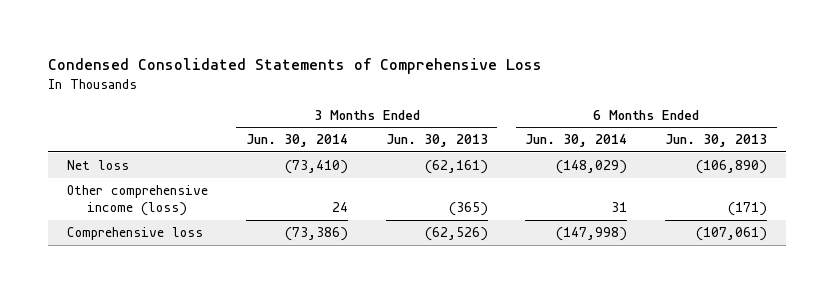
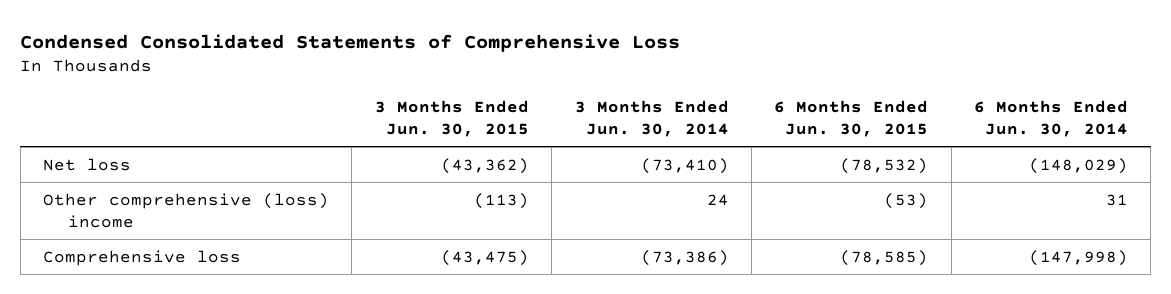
- | 3 Months Ended Jun. 30, 2014 | 3 Months Ended Jun. 30, 2013 | 6 Months Ended Jun. 30, 2014 | 6 Months Ended Jun. 30, 2013
+ | 3 Months Ended Jun. 30, 2015 | 3 Months Ended Jun. 30, 2014 | 6 Months Ended Jun. 30, 2015 | 6 Months Ended Jun. 30, 2014
- Other comprehensive income (loss) | 24 | (365) | 31 | (171)
+ Other comprehensive (loss) income | (113) | 24 | (53) | 31

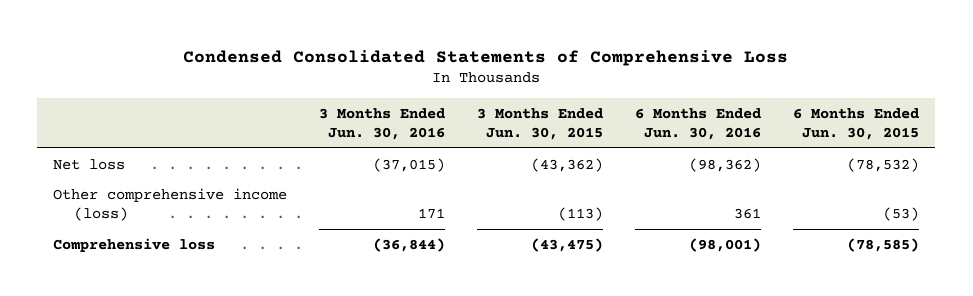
- | 3 Months Ended Jun. 30, 2015 | 3 Months Ended Jun. 30, 2014 | 6 Months Ended Jun. 30, 2015 | 6 Months Ended Jun. 30, 2014
+ | 3 Months Ended Jun. 30, 2016 | 3 Months Ended Jun. 30, 2015 | 6 Months Ended Jun. 30, 2016 | 6 Months Ended Jun. 30, 2015
- Other comprehensive (loss) income | (113) | 24 | (53) | 31
+ Other comprehensive income (loss) | 171 | (113) | 361 | (53)

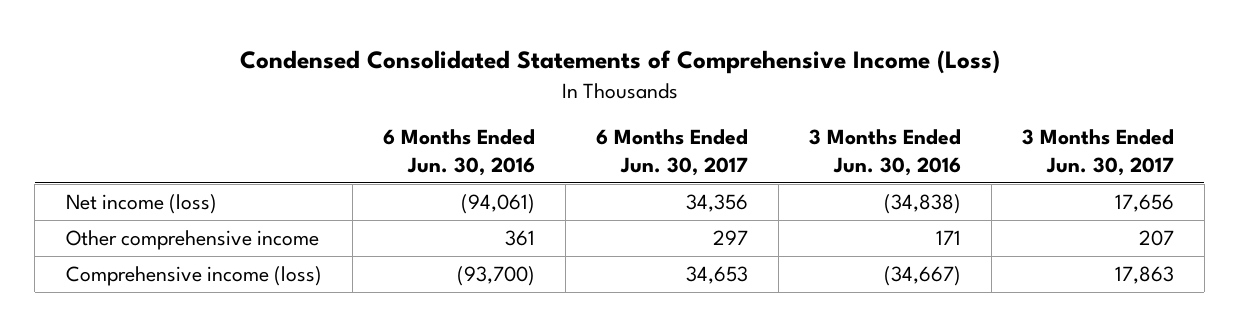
- Condensed Consolidated Statements of Comprehensive Loss
+ Condensed Consolidated Statements of Comprehensive Income (Loss)
- | 3 Months Ended Jun. 30, 2016 | 3 Months Ended Jun. 30, 2015 | 6 Months Ended Jun. 30, 2016 | 6 Months Ended Jun. 30, 2015
+ | 6 Months Ended Jun. 30, 2016 | 6 Months Ended Jun. 30, 2017 | 3 Months Ended Jun. 30, 2016 | 3 Months Ended Jun. 30, 2017
- Net loss | (37,015) | (43,362) | (98,362) | (78,532)
- Other comprehensive income (loss) | 171 | (113) | 361 | (53)
- Comprehensive loss | (36,844) | (43,475) | (98,001) | (78,585)
+ Net income (loss) | (94,061) | 34,356 | (34,838) | 17,656
+ Other comprehensive income | 361 | 297 | 171 | 207
+ Comprehensive income (loss) | (93,700) | 34,653 | (34,667) | 17,863

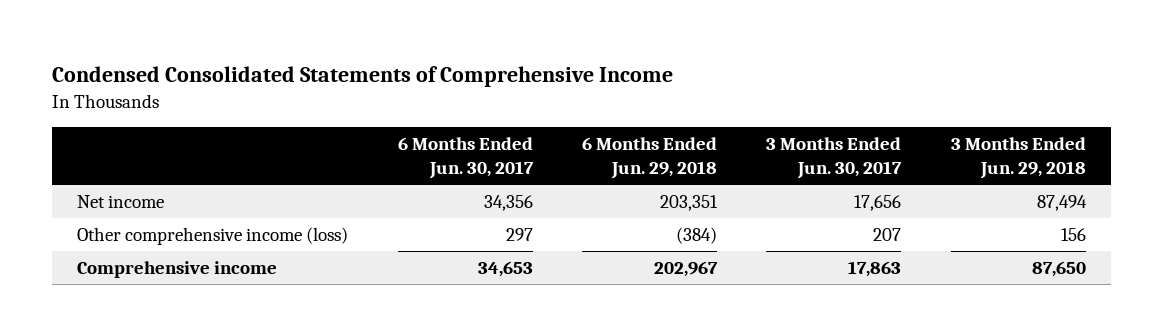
- Condensed Consolidated Statements of Comprehensive Income (Loss)
+ Condensed Consolidated Statements of Comprehensive Income
- | 6 Months Ended Jun. 30, 2016 | 6 Months Ended Jun. 30, 2017 | 3 Months Ended Jun. 30, 2016 | 3 Months Ended Jun. 30, 2017
+ | 6 Months Ended Jun. 30, 2017 | 6 Months Ended Jun. 29, 2018 | 3 Months Ended Jun. 30, 2017 | 3 Months Ended Jun. 29, 2018
- Net income (loss) | (94,061) | 34,356 | (34,838) | 17,656
- Other comprehensive income | 361 | 297 | 171 | 207
- Comprehensive income (loss) | (93,700) | 34,653 | (34,667) | 17,863
+ Net income | 34,356 | 203,351 | 17,656 | 87,494
+ Other comprehensive income (loss) | 297 | (384) | 207 | 156
+ Comprehensive income | 34,653 | 202,967 | 17,863 | 87,650

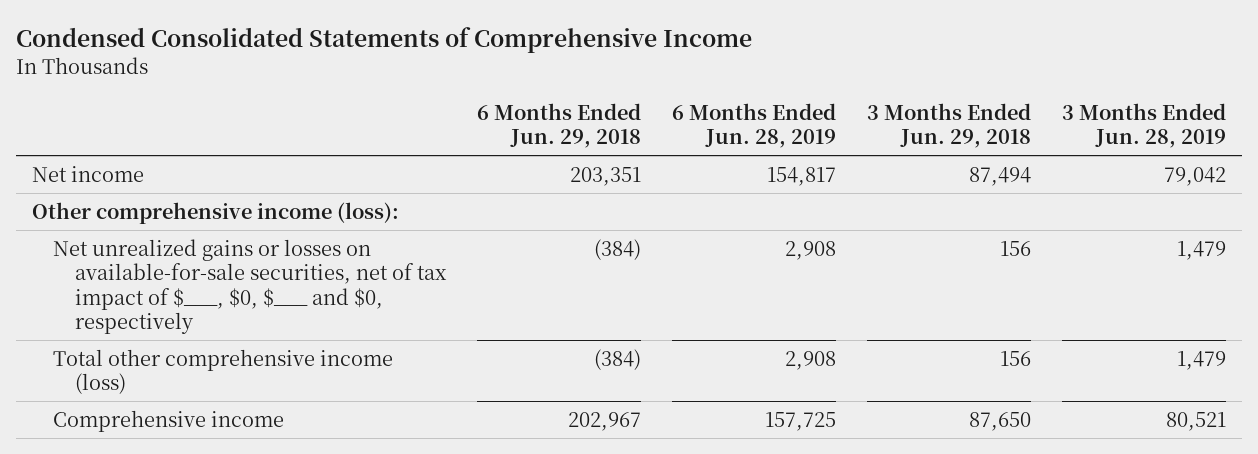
- | 6 Months Ended Jun. 30, 2017 | 6 Months Ended Jun. 29, 2018 | 3 Months Ended Jun. 30, 2017 | 3 Months Ended Jun. 29, 2018
+ | 6 Months Ended Jun. 29, 2018 | 6 Months Ended Jun. 28, 2019 | 3 Months Ended Jun. 29, 2018 | 3 Months Ended Jun. 28, 2019
- Other comprehensive income (loss) | 297 | (384) | 207 | 156
+ Other comprehensive income (loss):
+ Net unrealized gains or losses on available-for-sale securities, net of tax impact of $___, $0, $___ and $0, respectively | (384) | 2,908 | 156 | 1,479
+ Total other comprehensive income (loss) | (384) | 2,908 | 156 | 1,479

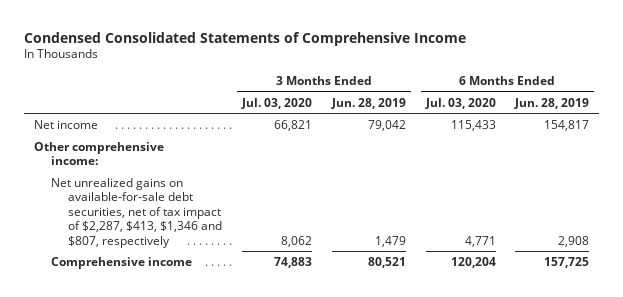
- | 6 Months Ended Jun. 29, 2018 | 6 Months Ended Jun. 28, 2019 | 3 Months Ended Jun. 29, 2018 | 3 Months Ended Jun. 28, 2019
+ | 3 Months Ended Jul. 03, 2020 | 3 Months Ended Jun. 28, 2019 | 6 Months Ended Jul. 03, 2020 | 6 Months Ended Jun. 28, 2019
- Other comprehensive income (loss):
- Net unrealized gains or losses on available-for-sale securities, net of tax impact of $___, $0, $___ and $0, respectively | (384) | 2,908 | 156 | 1,479
- Total other comprehensive income (loss) | (384) | 2,908 | 156 | 1,479
+ Other comprehensive income:
+ Net unrealized gains on available-for-sale debt securities, net of tax impact of $2,287, $413, $1,346 and $807, respectively | 8,062 | 1,479 | 4,771 | 2,908

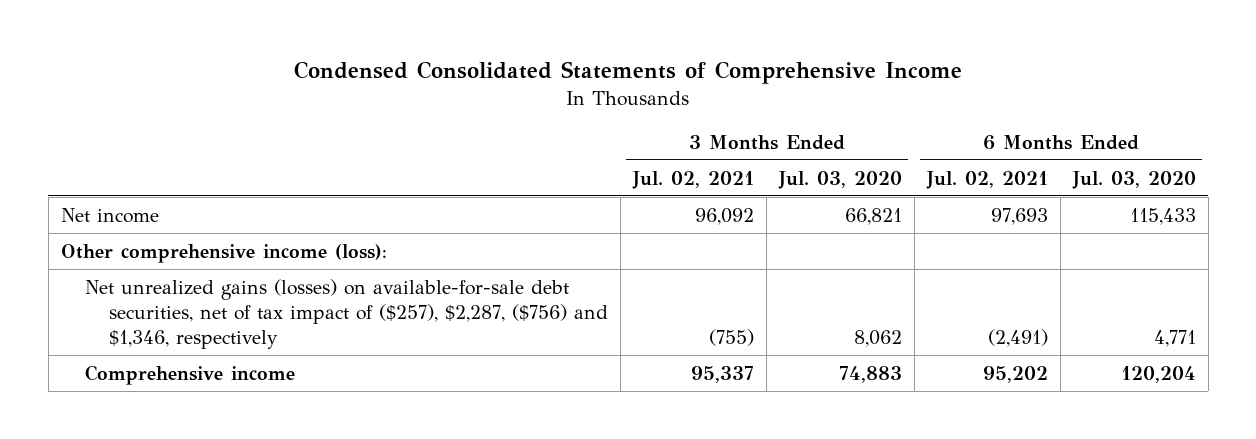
- | 3 Months Ended Jul. 03, 2020 | 3 Months Ended Jun. 28, 2019 | 6 Months Ended Jul. 03, 2020 | 6 Months Ended Jun. 28, 2019
+ | 3 Months Ended Jul. 02, 2021 | 3 Months Ended Jul. 03, 2020 | 6 Months Ended Jul. 02, 2021 | 6 Months Ended Jul. 03, 2020
- Other comprehensive income:
- Net unrealized gains on available-for-sale debt securities, net of tax impact of $2,287, $413, $1,346 and $807, respectively | 8,062 | 1,479 | 4,771 | 2,908
+ Other comprehensive income (loss):
+ Net unrealized gains (losses) on available-for-sale debt securities, net of tax impact of ($257), $2,287, ($756) and $1,346, respectively | (755) | 8,062 | (2,491) | 4,771

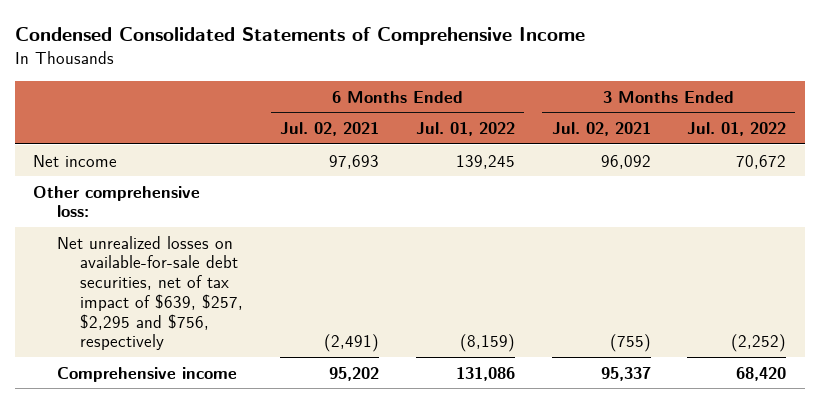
- | 3 Months Ended Jul. 02, 2021 | 3 Months Ended Jul. 03, 2020 | 6 Months Ended Jul. 02, 2021 | 6 Months Ended Jul. 03, 2020
+ | 6 Months Ended Jul. 02, 2021 | 6 Months Ended Jul. 01, 2022 | 3 Months Ended Jul. 02, 2021 | 3 Months Ended Jul. 01, 2022
- Other comprehensive income (loss):
- Net unrealized gains (losses) on available-for-sale debt securities, net of tax impact of ($257), $2,287, ($756) and $1,346, respectively | (755) | 8,062 | (2,491) | 4,771
+ Other comprehensive loss:
+ Net unrealized losses on available-for-sale debt securities, net of tax impact of $639, $257, $2,295 and $756, respectively | (2,491) | (8,159) | (755) | (2,252)

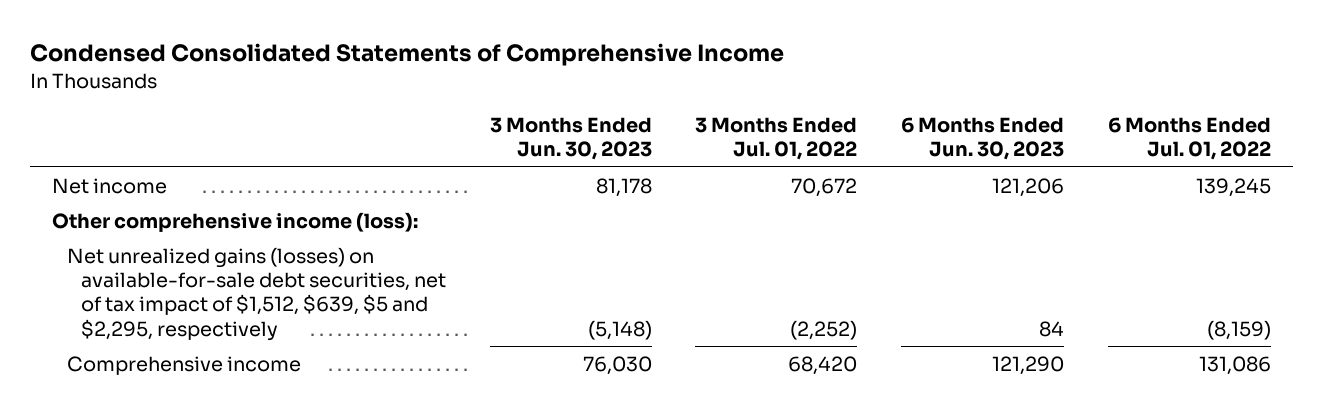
- | 6 Months Ended Jul. 02, 2021 | 6 Months Ended Jul. 01, 2022 | 3 Months Ended Jul. 02, 2021 | 3 Months Ended Jul. 01, 2022
+ | 3 Months Ended Jun. 30, 2023 | 3 Months Ended Jul. 01, 2022 | 6 Months Ended Jun. 30, 2023 | 6 Months Ended Jul. 01, 2022
- Other comprehensive loss:
- Net unrealized losses on available-for-sale debt securities, net of tax impact of $639, $257, $2,295 and $756, respectively | (2,491) | (8,159) | (755) | (2,252)
+ Other comprehensive income (loss):
+ Net unrealized gains (losses) on available-for-sale debt securities, net of tax impact of $1,512, $639, $5 and $2,295, respectively | (5,148) | (2,252) | 84 | (8,159)

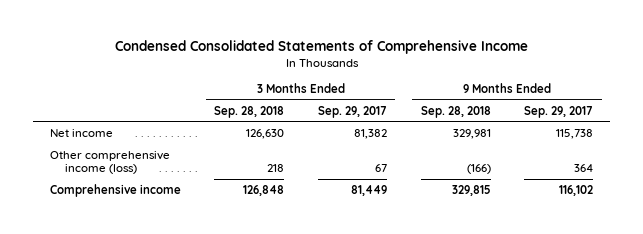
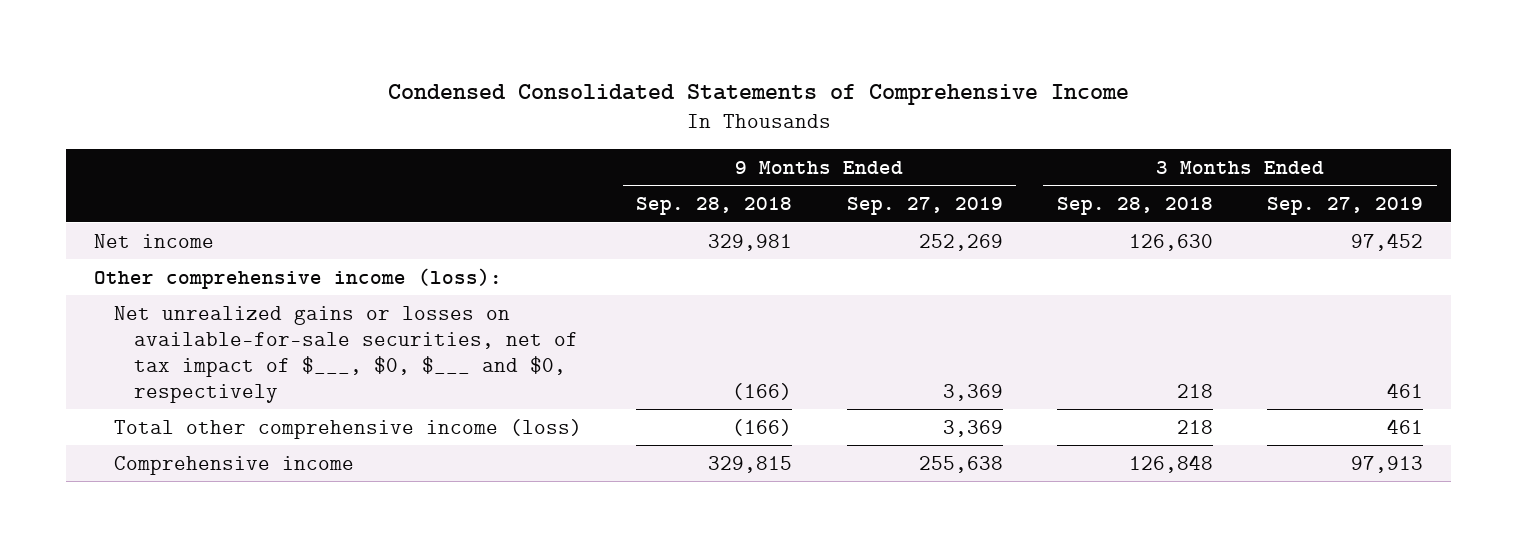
- | 3 Months Ended Sep. 28, 2018 | 3 Months Ended Sep. 29, 2017 | 9 Months Ended Sep. 28, 2018 | 9 Months Ended Sep. 29, 2017
+ | 9 Months Ended Sep. 28, 2018 | 9 Months Ended Sep. 27, 2019 | 3 Months Ended Sep. 28, 2018 | 3 Months Ended Sep. 27, 2019
- Other comprehensive income (loss) | 218 | 67 | (166) | 364
+ Other comprehensive income (loss):
+ Net unrealized gains or losses on available-for-sale securities, net of tax impact of $___, $0, $___ and $0, respectively | (166) | 3,369 | 218 | 461
+ Total other comprehensive income (loss) | (166) | 3,369 | 218 | 461

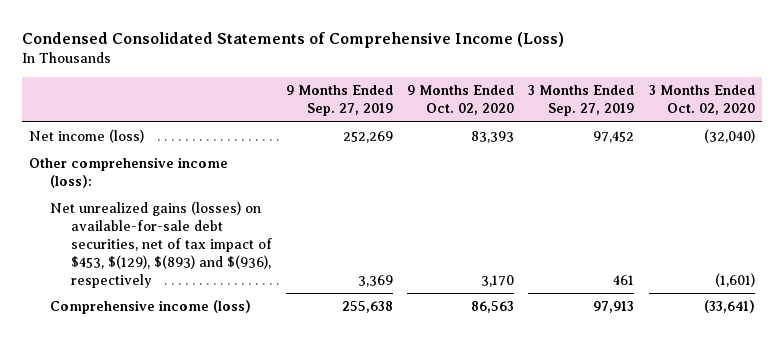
- Condensed Consolidated Statements of Comprehensive Income
+ Condensed Consolidated Statements of Comprehensive Income (Loss)
- | 9 Months Ended Sep. 28, 2018 | 9 Months Ended Sep. 27, 2019 | 3 Months Ended Sep. 28, 2018 | 3 Months Ended Sep. 27, 2019
+ | 9 Months Ended Sep. 27, 2019 | 9 Months Ended Oct. 02, 2020 | 3 Months Ended Sep. 27, 2019 | 3 Months Ended Oct. 02, 2020
- Net income | 329,981 | 252,269 | 126,630 | 97,452
+ Net income (loss) | 252,269 | 83,393 | 97,452 | (32,040)
- Net unrealized gains or losses on available-for-sale securities, net of tax impact of $___, $0, $___ and $0, respectively | (166) | 3,369 | 218 | 461
- Total other comprehensive income (loss) | (166) | 3,369 | 218 | 461
- Comprehensive income | 329,815 | 255,638 | 126,848 | 97,913
+ Net unrealized gains (losses) on available-for-sale debt securities, net of tax impact of $453, $(129), $(893) and $(936), respectively | 3,369 | 3,170 | 461 | (1,601)
+ Comprehensive income (loss) | 255,638 | 86,563 | 97,913 | (33,641)

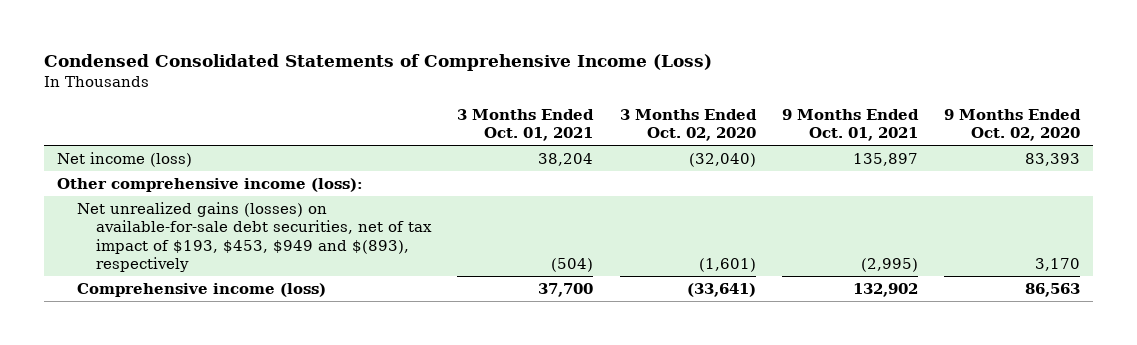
- | 9 Months Ended Sep. 27, 2019 | 9 Months Ended Oct. 02, 2020 | 3 Months Ended Sep. 27, 2019 | 3 Months Ended Oct. 02, 2020
+ | 3 Months Ended Oct. 01, 2021 | 3 Months Ended Oct. 02, 2020 | 9 Months Ended Oct. 01, 2021 | 9 Months Ended Oct. 02, 2020
- Net unrealized gains (losses) on available-for-sale debt securities, net of tax impact of $453, $(129), $(893) and $(936), respectively | 3,369 | 3,170 | 461 | (1,601)
+ Net unrealized gains (losses) on available-for-sale debt securities, net of tax impact of $193, $453, $949 and $(893), respectively | (504) | (1,601) | (2,995) | 3,170

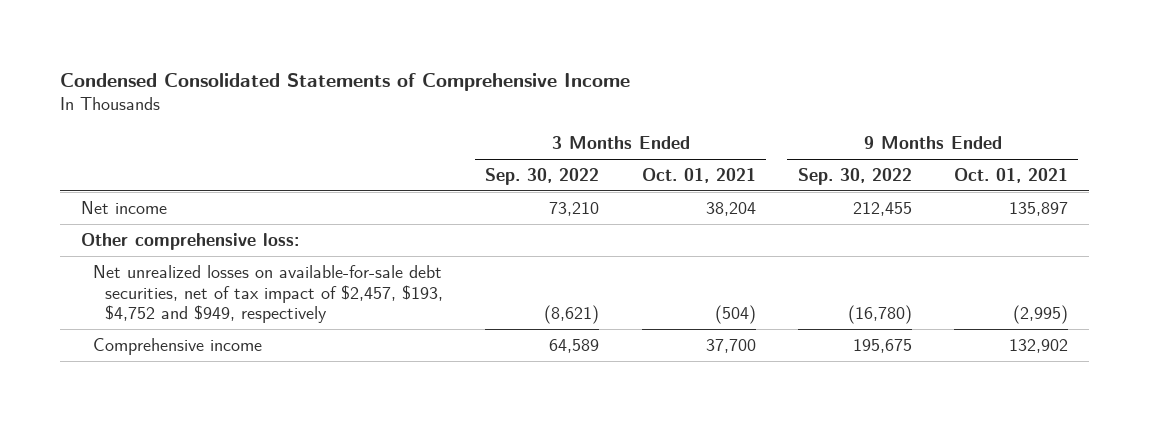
- Condensed Consolidated Statements of Comprehensive Income (Loss)
+ Condensed Consolidated Statements of Comprehensive Income
- | 3 Months Ended Oct. 01, 2021 | 3 Months Ended Oct. 02, 2020 | 9 Months Ended Oct. 01, 2021 | 9 Months Ended Oct. 02, 2020
+ | 3 Months Ended Sep. 30, 2022 | 3 Months Ended Oct. 01, 2021 | 9 Months Ended Sep. 30, 2022 | 9 Months Ended Oct. 01, 2021
- Net income (loss) | 38,204 | (32,040) | 135,897 | 83,393
- Other comprehensive income (loss):
- Net unrealized gains (losses) on available-for-sale debt securities, net of tax impact of $193, $453, $949 and $(893), respectively | (504) | (1,601) | (2,995) | 3,170
- Comprehensive income (loss) | 37,700 | (33,641) | 132,902 | 86,563
+ Net income | 73,210 | 38,204 | 212,455 | 135,897
+ Other comprehensive loss:
+ Net unrealized losses on available-for-sale debt securities, net of tax impact of $2,457, $193, $4,752 and $949, respectively | (8,621) | (504) | (16,780) | (2,995)
+ Comprehensive income | 64,589 | 37,700 | 195,675 | 132,902

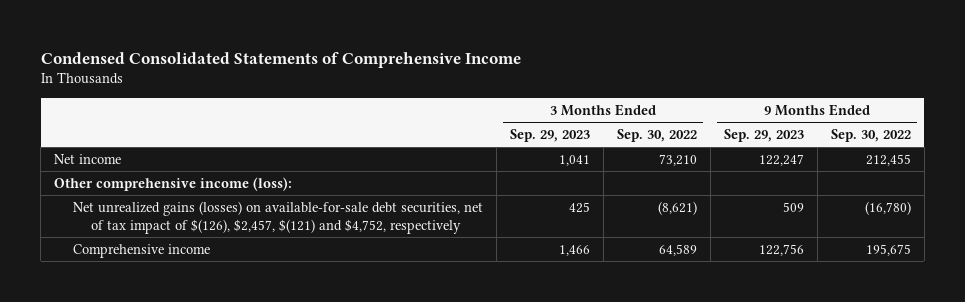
- | 3 Months Ended Sep. 30, 2022 | 3 Months Ended Oct. 01, 2021 | 9 Months Ended Sep. 30, 2022 | 9 Months Ended Oct. 01, 2021
+ | 3 Months Ended Sep. 29, 2023 | 3 Months Ended Sep. 30, 2022 | 9 Months Ended Sep. 29, 2023 | 9 Months Ended Sep. 30, 2022
- Other comprehensive loss:
- Net unrealized losses on available-for-sale debt securities, net of tax impact of $2,457, $193, $4,752 and $949, respectively | (8,621) | (504) | (16,780) | (2,995)
+ Other comprehensive income (loss):
+ Net unrealized gains (losses) on available-for-sale debt securities, net of tax impact of $(126), $2,457, $(121) and $4,752, respectively | 425 | (8,621) | 509 | (16,780)

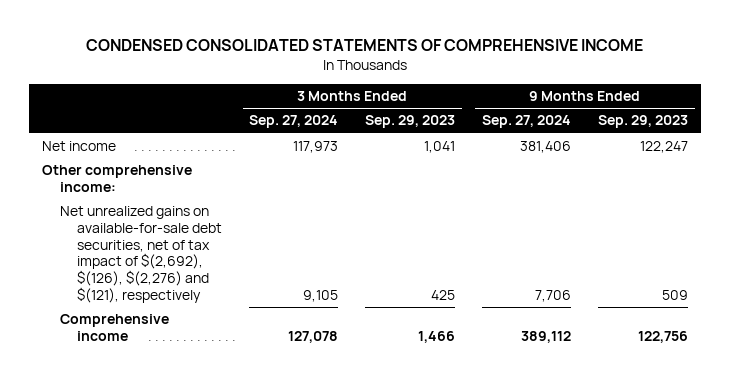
- Condensed Consolidated Statements of Comprehensive Income
+ CONDENSED CONSOLIDATED STATEMENTS OF COMPREHENSIVE INCOME
- | 3 Months Ended Sep. 29, 2023 | 3 Months Ended Sep. 30, 2022 | 9 Months Ended Sep. 29, 2023 | 9 Months Ended Sep. 30, 2022
+ | 3 Months Ended Sep. 27, 2024 | 3 Months Ended Sep. 29, 2023 | 9 Months Ended Sep. 27, 2024 | 9 Months Ended Sep. 29, 2023
- Other comprehensive income (loss):
- Net unrealized gains (losses) on available-for-sale debt securities, net of tax impact of $(126), $2,457, $(121) and $4,752, respectively | 425 | (8,621) | 509 | (16,780)
+ Other comprehensive income:
+ Net unrealized gains on available-for-sale debt securities, net of tax impact of $(2,692), $(126), $(2,276) and $(121), respectively | 9,105 | 425 | 7,706 | 509

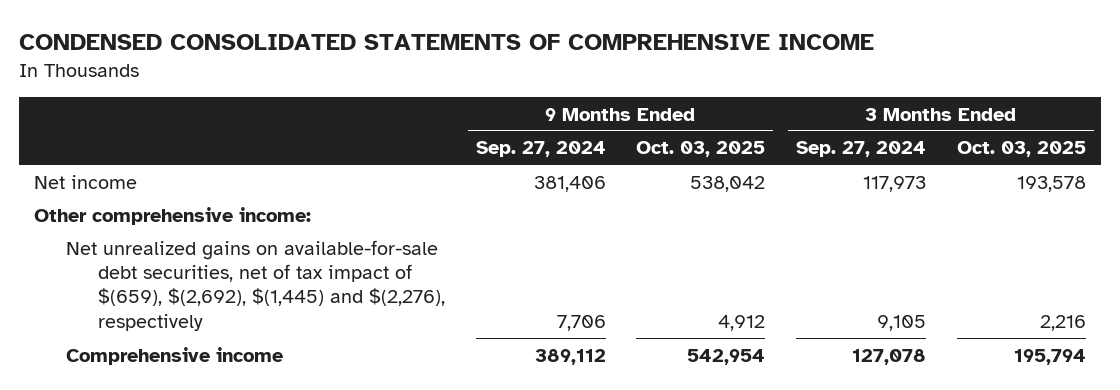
- | 3 Months Ended Sep. 27, 2024 | 3 Months Ended Sep. 29, 2023 | 9 Months Ended Sep. 27, 2024 | 9 Months Ended Sep. 29, 2023
+ | 9 Months Ended Sep. 27, 2024 | 9 Months Ended Oct. 03, 2025 | 3 Months Ended Sep. 27, 2024 | 3 Months Ended Oct. 03, 2025
- Net unrealized gains on available-for-sale debt securities, net of tax impact of $(2,692), $(126), $(2,276) and $(121), respectively | 9,105 | 425 | 7,706 | 509
+ Net unrealized gains on available-for-sale debt securities, net of tax impact of $(659), $(2,692), $(1,445) and $(2,276), respectively | 7,706 | 4,912 | 9,105 | 2,216

